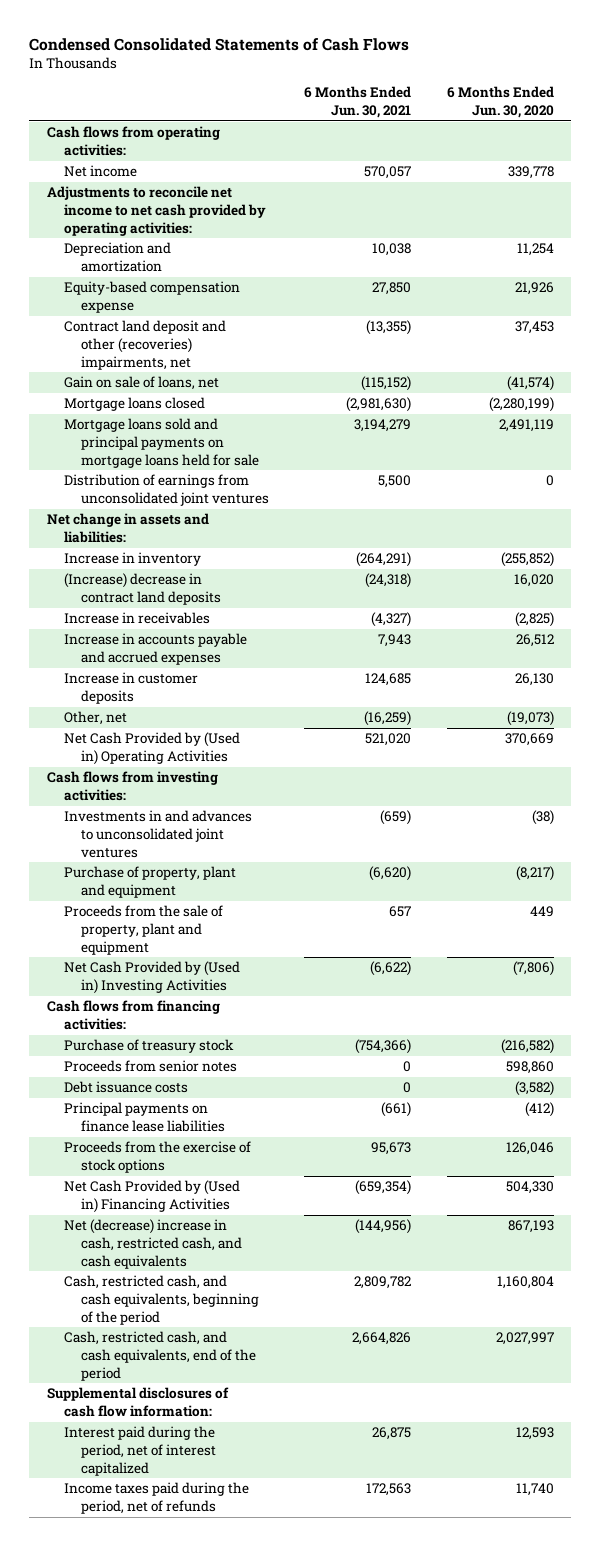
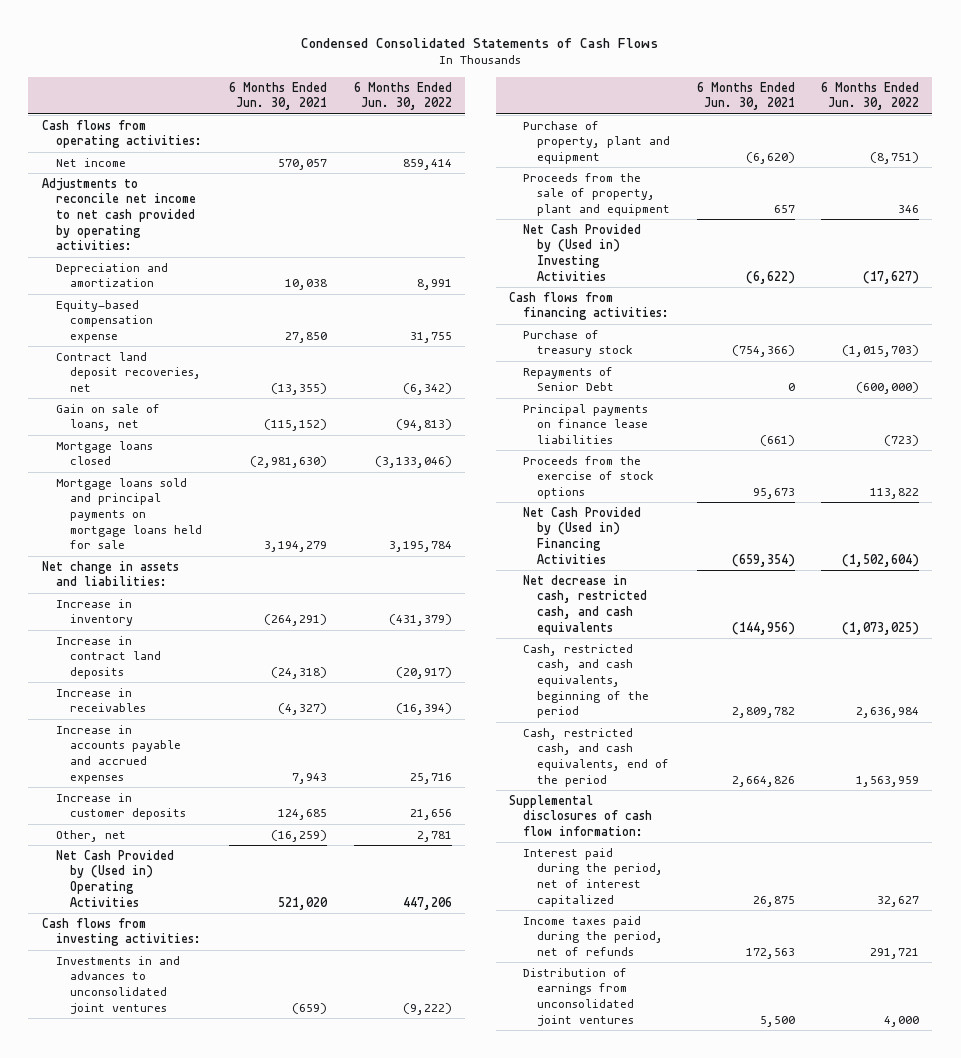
- | 6 Months Ended Jun. 30, 2021 | 6 Months Ended Jun. 30, 2020
+ | 6 Months Ended Jun. 30, 2021 | 6 Months Ended Jun. 30, 2022
- Contract land deposit and other (recoveries) impairments, net | (13,355) | 37,453
+ Contract land deposit recoveries, net | (13,355) | (6,342)
- (Increase) decrease in contract land deposits | (24,318) | 16,020
+ Increase in contract land deposits | (24,318) | (20,917)
- Proceeds from senior notes | 0 | 598,860
- Debt issuance costs | 0 | (3,582)
+ Repayments of Senior Debt | 0 | (600,000)
- Net (decrease) increase in cash, restricted cash, and cash equivalents | (144,956) | 867,193
+ Net decrease in cash, restricted cash, and cash equivalents | (144,956) | (1,073,025)
moved down: Distribution of earnings from unconsolidated joint ventures | 5,500 | 4,000

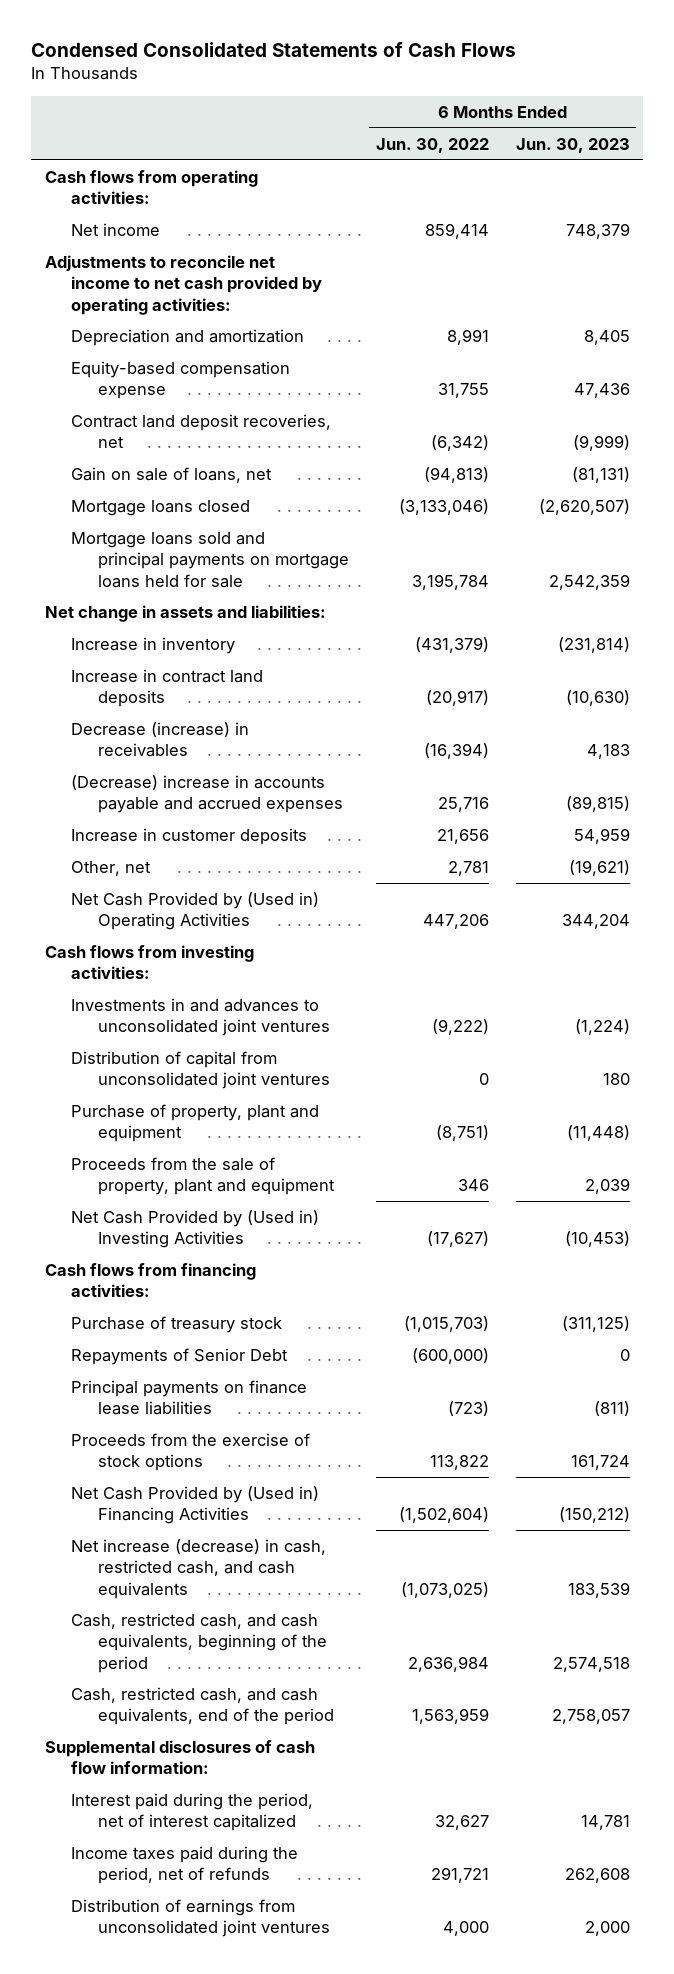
- | 6 Months Ended Jun. 30, 2021 | 6 Months Ended Jun. 30, 2022
+ | 6 Months Ended Jun. 30, 2022 | 6 Months Ended Jun. 30, 2023
- Increase in receivables | (4,327) | (16,394)
- Increase in accounts payable and accrued expenses | 7,943 | 25,716
+ Decrease (increase) in receivables | (16,394) | 4,183
+ (Decrease) increase in accounts payable and accrued expenses | 25,716 | (89,815)
+ Distribution of capital from unconsolidated joint ventures | 0 | 180
- Net decrease in cash, restricted cash, and cash equivalents | (144,956) | (1,073,025)
+ Net increase (decrease) in cash, restricted cash, and cash equivalents | (1,073,025) | 183,539

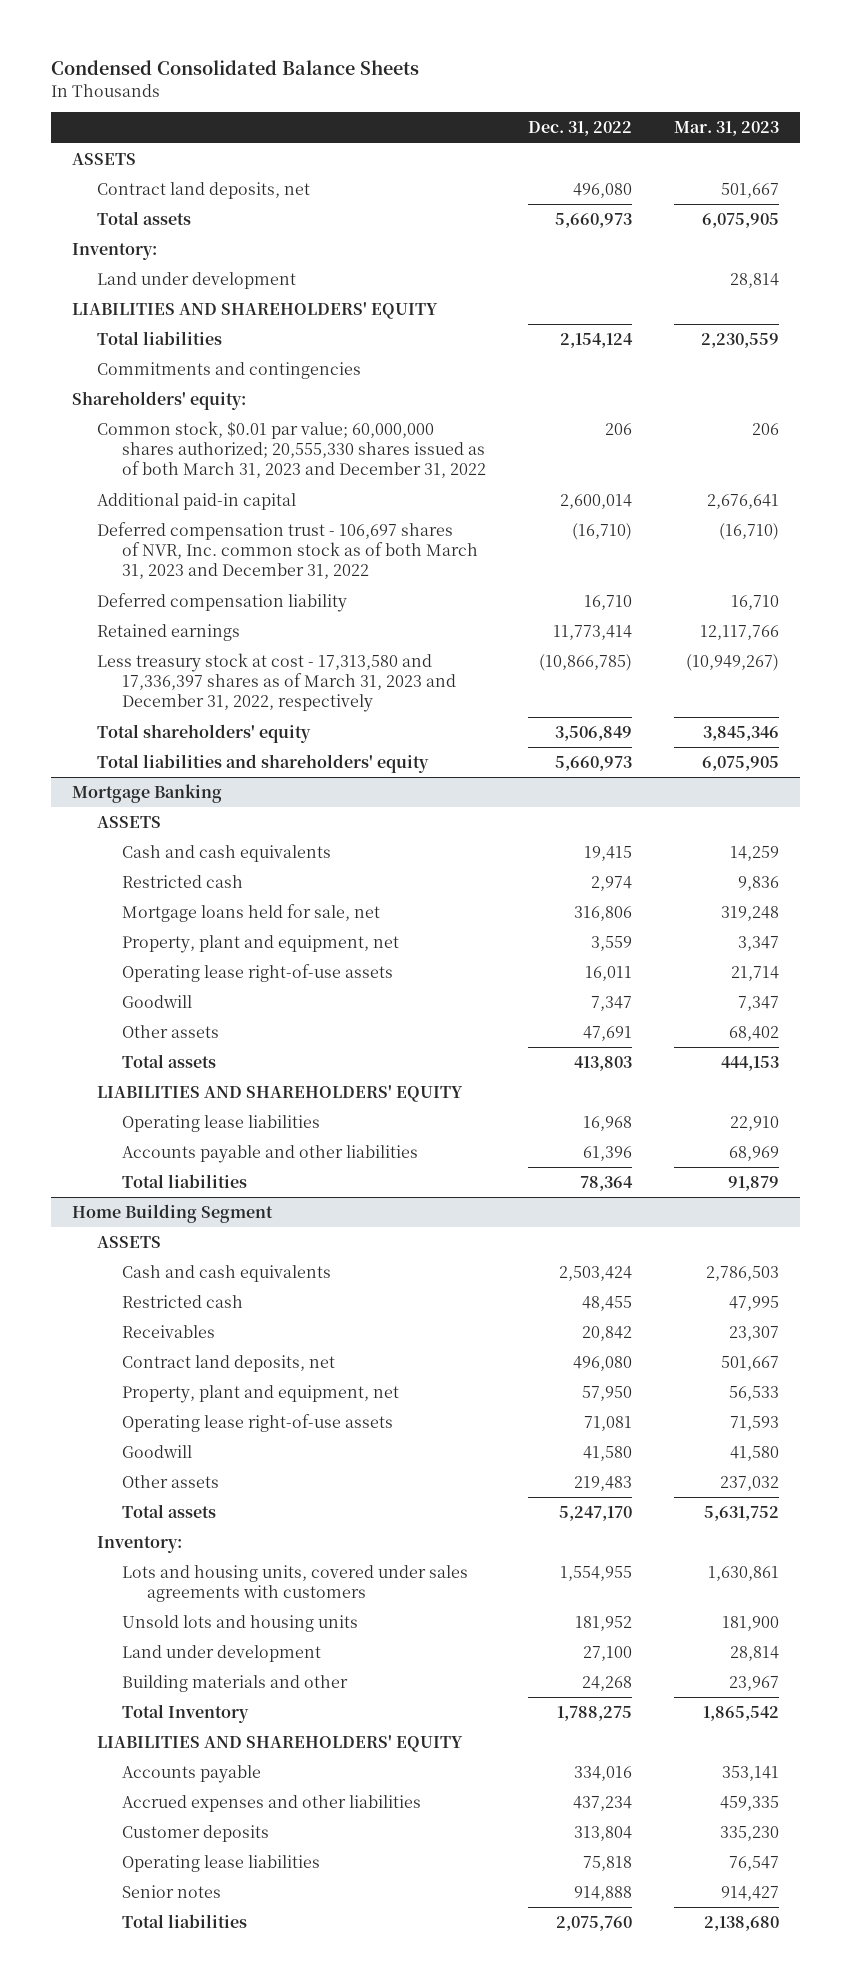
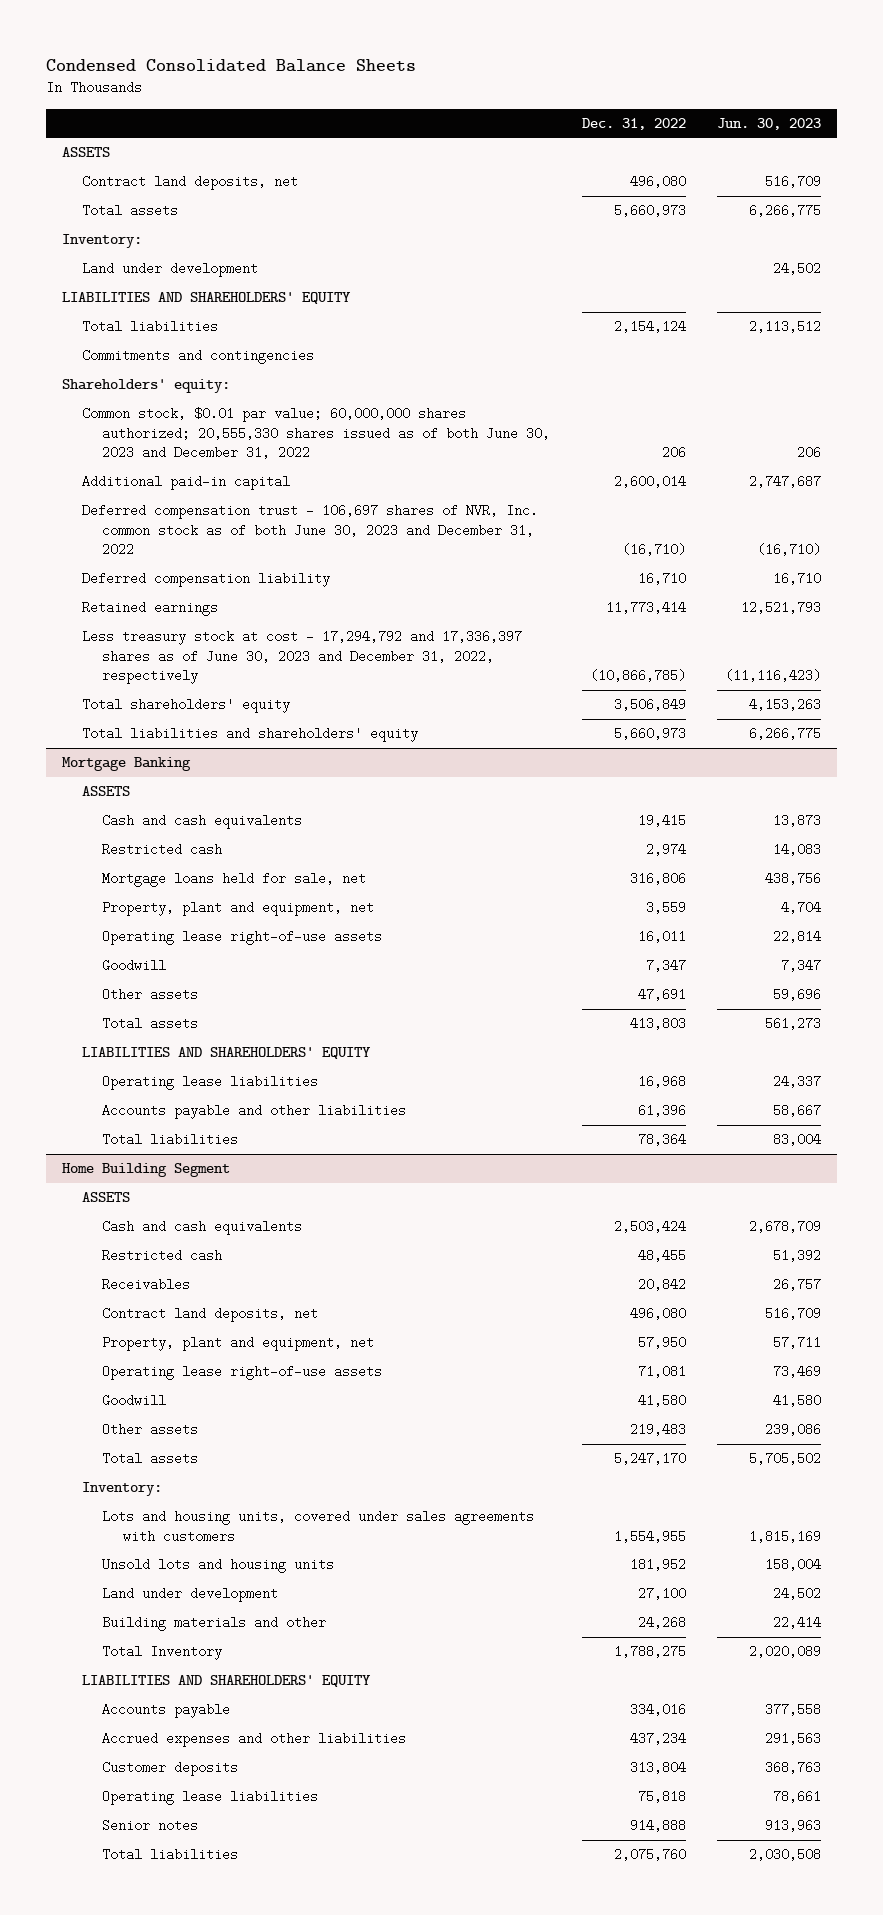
- | Dec. 31, 2022 | Mar. 31, 2023
+ | Dec. 31, 2022 | Jun. 30, 2023
- Common stock, $0.01 par value; 60,000,000 shares authorized; 20,555,330 shares issued as of both March 31, 2023 and December 31, 2022 | 206 | 206
+ Common stock, $0.01 par value; 60,000,000 shares authorized; 20,555,330 shares issued as of both June 30, 2023 and December 31, 2022 | 206 | 206
- Deferred compensation trust - 106,697 shares of NVR, Inc. common stock as of both March 31, 2023 and December 31, 2022 | (16,710) | (16,710)
+ Deferred compensation trust - 106,697 shares of NVR, Inc. common stock as of both June 30, 2023 and December 31, 2022 | (16,710) | (16,710)
- Less treasury stock at cost - 17,313,580 and 17,336,397 shares as of March 31, 2023 and December 31, 2022, respectively | (10,866,785) | (10,949,267)
+ Less treasury stock at cost - 17,294,792 and 17,336,397 shares as of June 30, 2023 and December 31, 2022, respectively | (10,866,785) | (11,116,423)

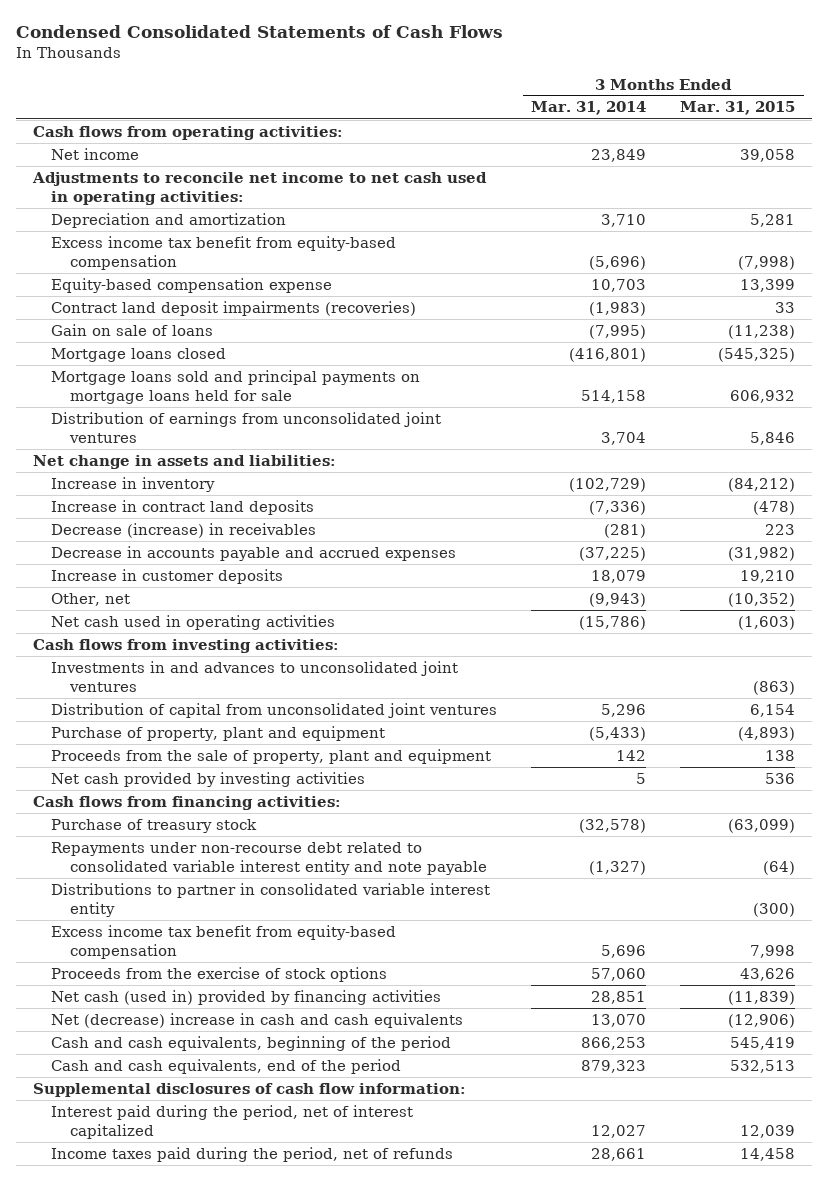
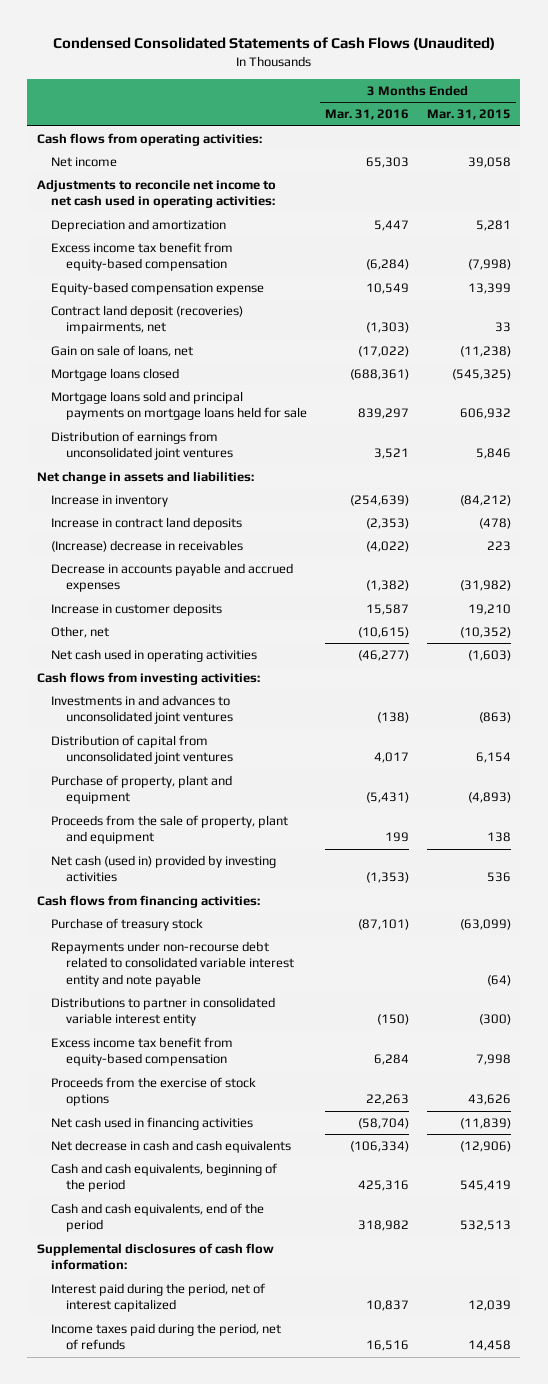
- Condensed Consolidated Statements of Cash Flows
+ Condensed Consolidated Statements of Cash Flows (Unaudited)
- | 3 Months Ended Mar. 31, 2014 | 3 Months Ended Mar. 31, 2015
+ | 3 Months Ended Mar. 31, 2016 | 3 Months Ended Mar. 31, 2015
- Contract land deposit impairments (recoveries) | (1,983) | 33
- Gain on sale of loans | (7,995) | (11,238)
+ Contract land deposit (recoveries) impairments, net | (1,303) | 33
+ Gain on sale of loans, net | (17,022) | (11,238)
- Decrease (increase) in receivables | (281) | 223
+ (Increase) decrease in receivables | (4,022) | 223
- Net cash provided by investing activities | 5 | 536
+ Net cash (used in) provided by investing activities | (1,353) | 536
- Net cash (used in) provided by financing activities | 28,851 | (11,839)
- Net (decrease) increase in cash and cash equivalents | 13,070 | (12,906)
+ Net cash used in financing activities | (58,704) | (11,839)
+ Net decrease in cash and cash equivalents | (106,334) | (12,906)

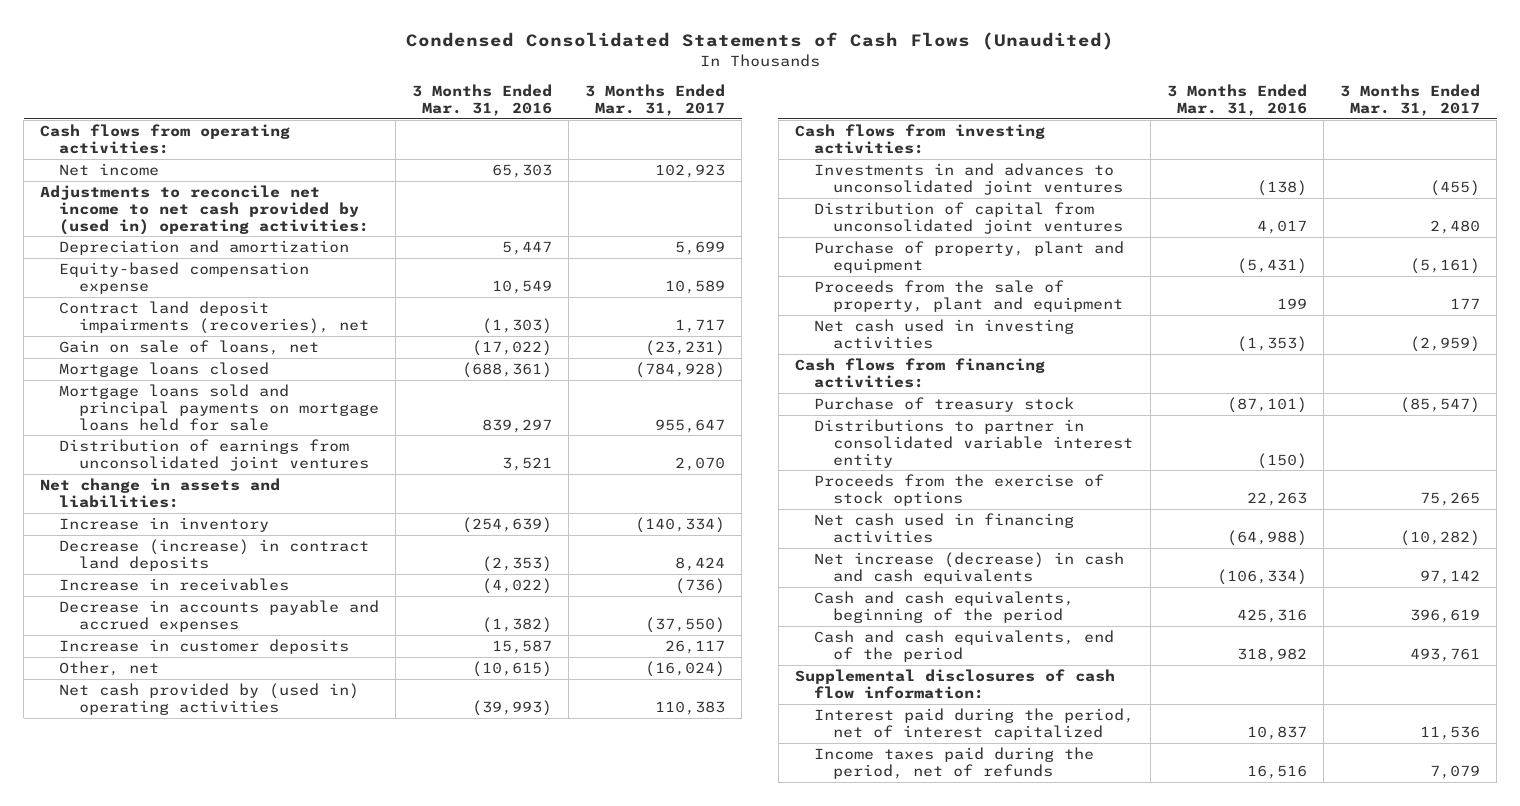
- | 3 Months Ended Mar. 31, 2016 | 3 Months Ended Mar. 31, 2015
+ | 3 Months Ended Mar. 31, 2016 | 3 Months Ended Mar. 31, 2017
- Adjustments to reconcile net income to net cash used in operating activities:
+ Adjustments to reconcile net income to net cash provided by (used in) operating activities:
- Excess income tax benefit from equity-based compensation | (6,284) | (7,998)
- Contract land deposit (recoveries) impairments, net | (1,303) | 33
+ Contract land deposit impairments (recoveries), net | (1,303) | 1,717
- Increase in contract land deposits | (2,353) | (478)
- (Increase) decrease in receivables | (4,022) | 223
+ Decrease (increase) in contract land deposits | (2,353) | 8,424
+ Increase in receivables | (4,022) | (736)
- Net cash used in operating activities | (46,277) | (1,603)
+ Net cash provided by (used in) operating activities | (39,993) | 110,383
- Net cash (used in) provided by investing activities | (1,353) | 536
+ Net cash used in investing activities | (1,353) | (2,959)
- Repayments under non-recourse debt related to consolidated variable interest entity and note payable | | (64)
- Excess income tax benefit from equity-based compensation | 6,284 | 7,998
- Net cash used in financing activities | (58,704) | (11,839)
- Net decrease in cash and cash equivalents | (106,334) | (12,906)
+ Net cash used in financing activities | (64,988) | (10,282)
+ Net increase (decrease) in cash and cash equivalents | (106,334) | 97,142

